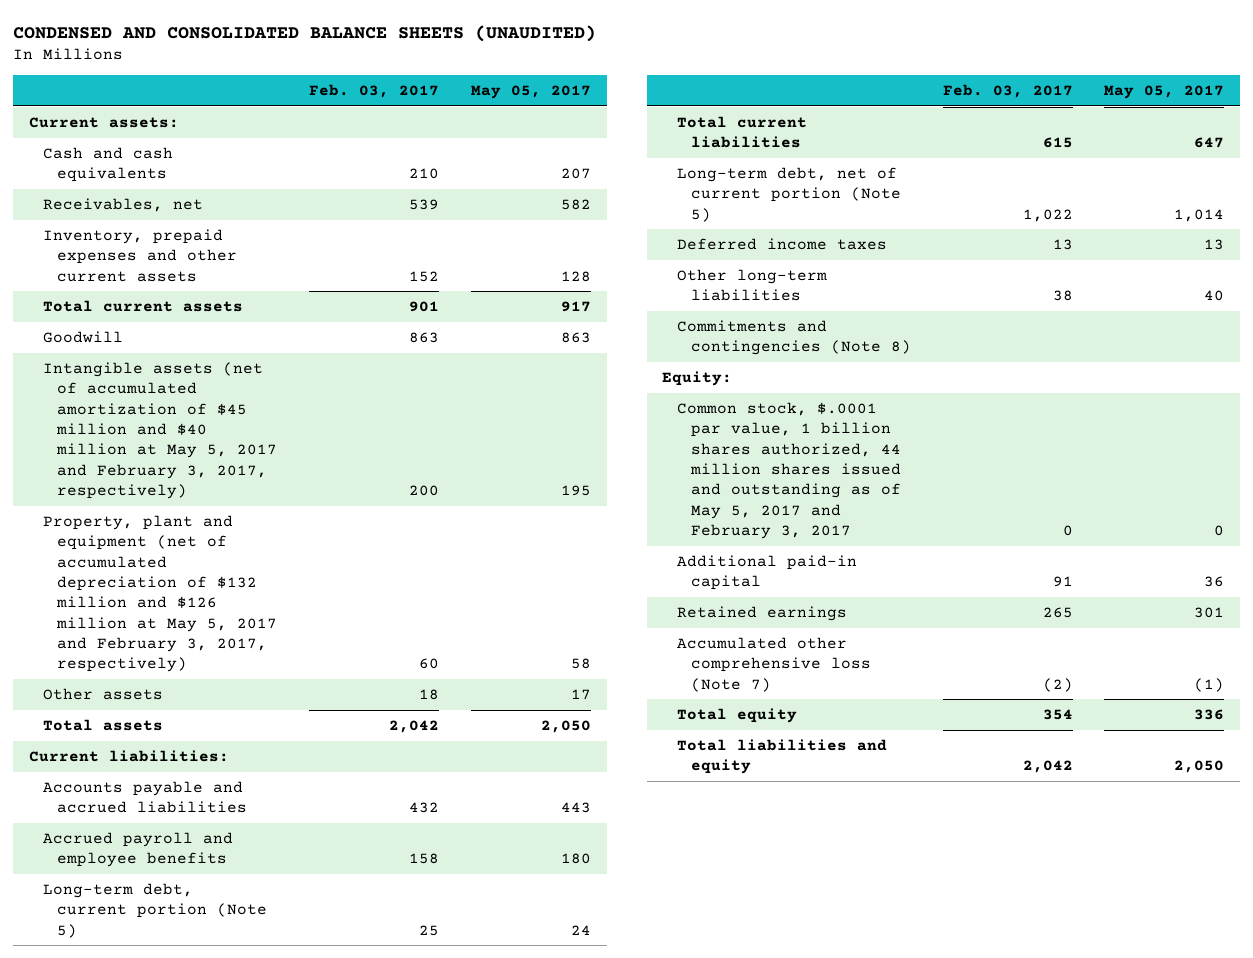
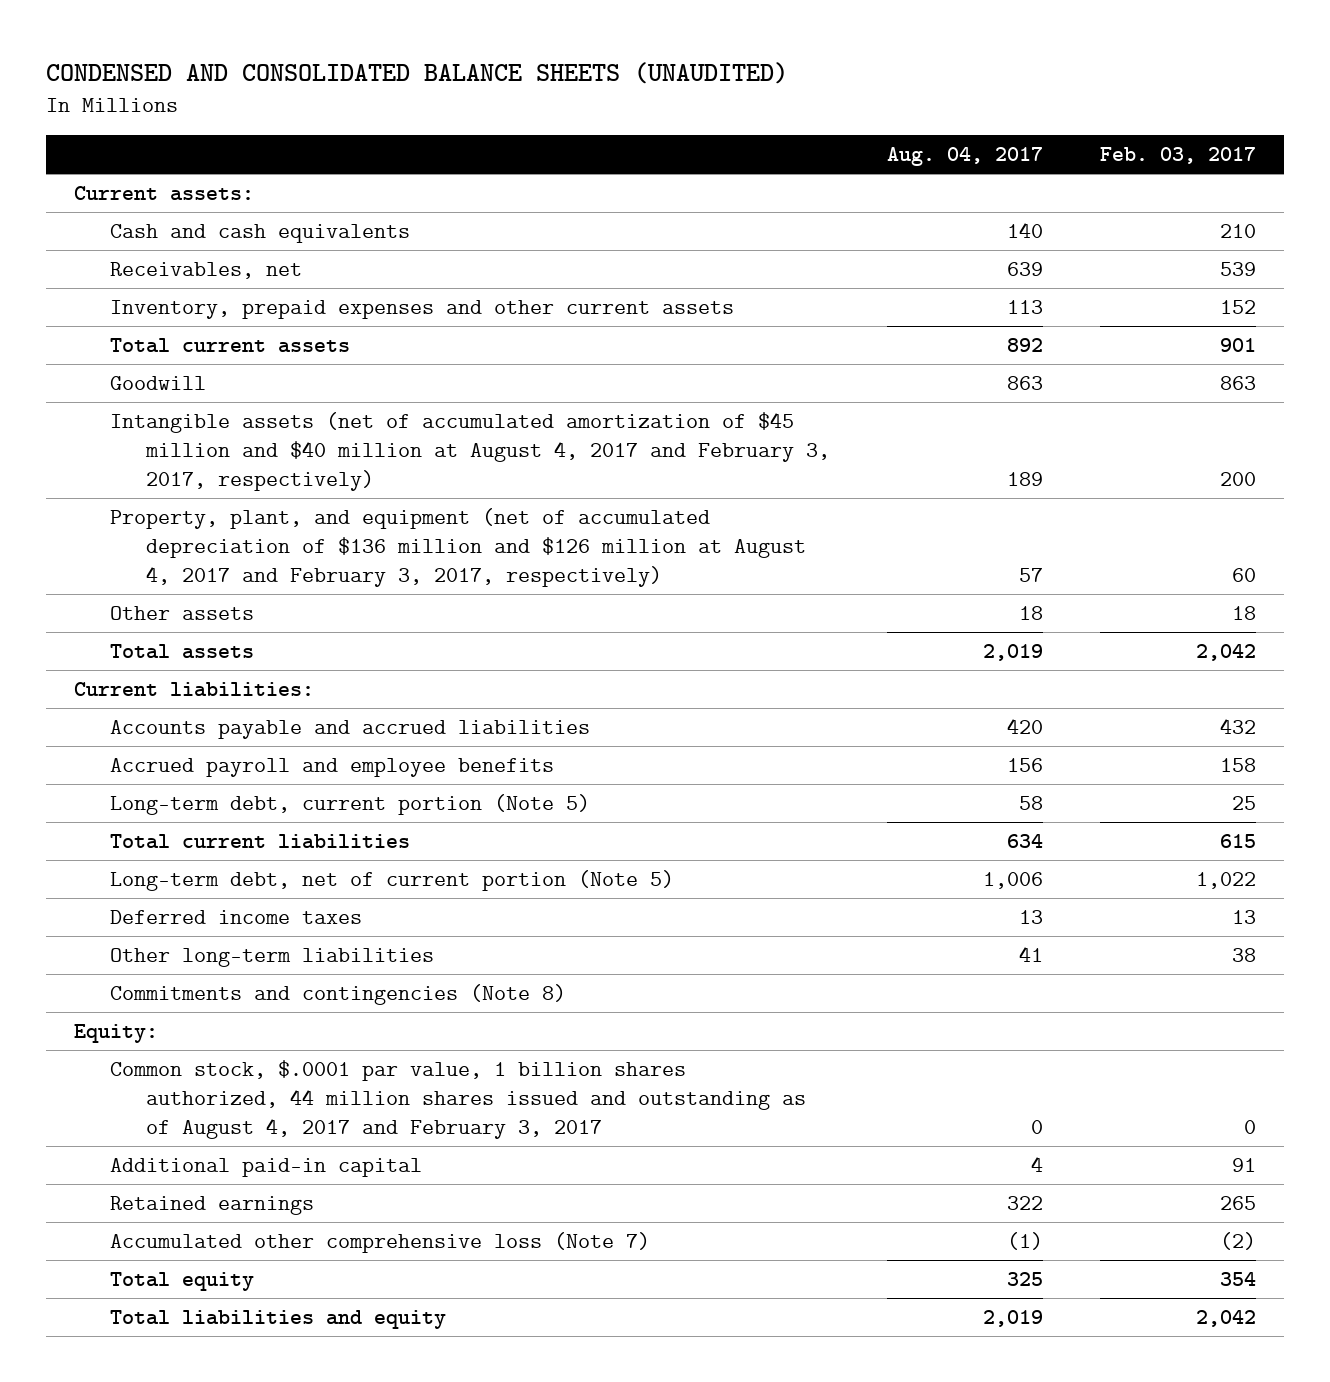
- | Feb. 03, 2017 | May 05, 2017
+ | Aug. 04, 2017 | Feb. 03, 2017
- Intangible assets (net of accumulated amortization of $45 million and $40 million at May 5, 2017 and February 3, 2017, respectively) | 200 | 195
- Property, plant and equipment (net of accumulated depreciation of $132 million and $126 million at May 5, 2017 and February 3, 2017, respectively) | 60 | 58
+ Intangible assets (net of accumulated amortization of $45 million and $40 million at August 4, 2017 and February 3, 2017, respectively) | 189 | 200
+ Property, plant, and equipment (net of accumulated depreciation of $136 million and $126 million at August 4, 2017 and February 3, 2017, respectively) | 57 | 60
- Common stock, $.0001 par value, 1 billion shares authorized, 44 million shares issued and outstanding as of May 5, 2017 and February 3, 2017 | 0 | 0
+ Common stock, $.0001 par value, 1 billion shares authorized, 44 million shares issued and outstanding as of August 4, 2017 and February 3, 2017 | 0 | 0

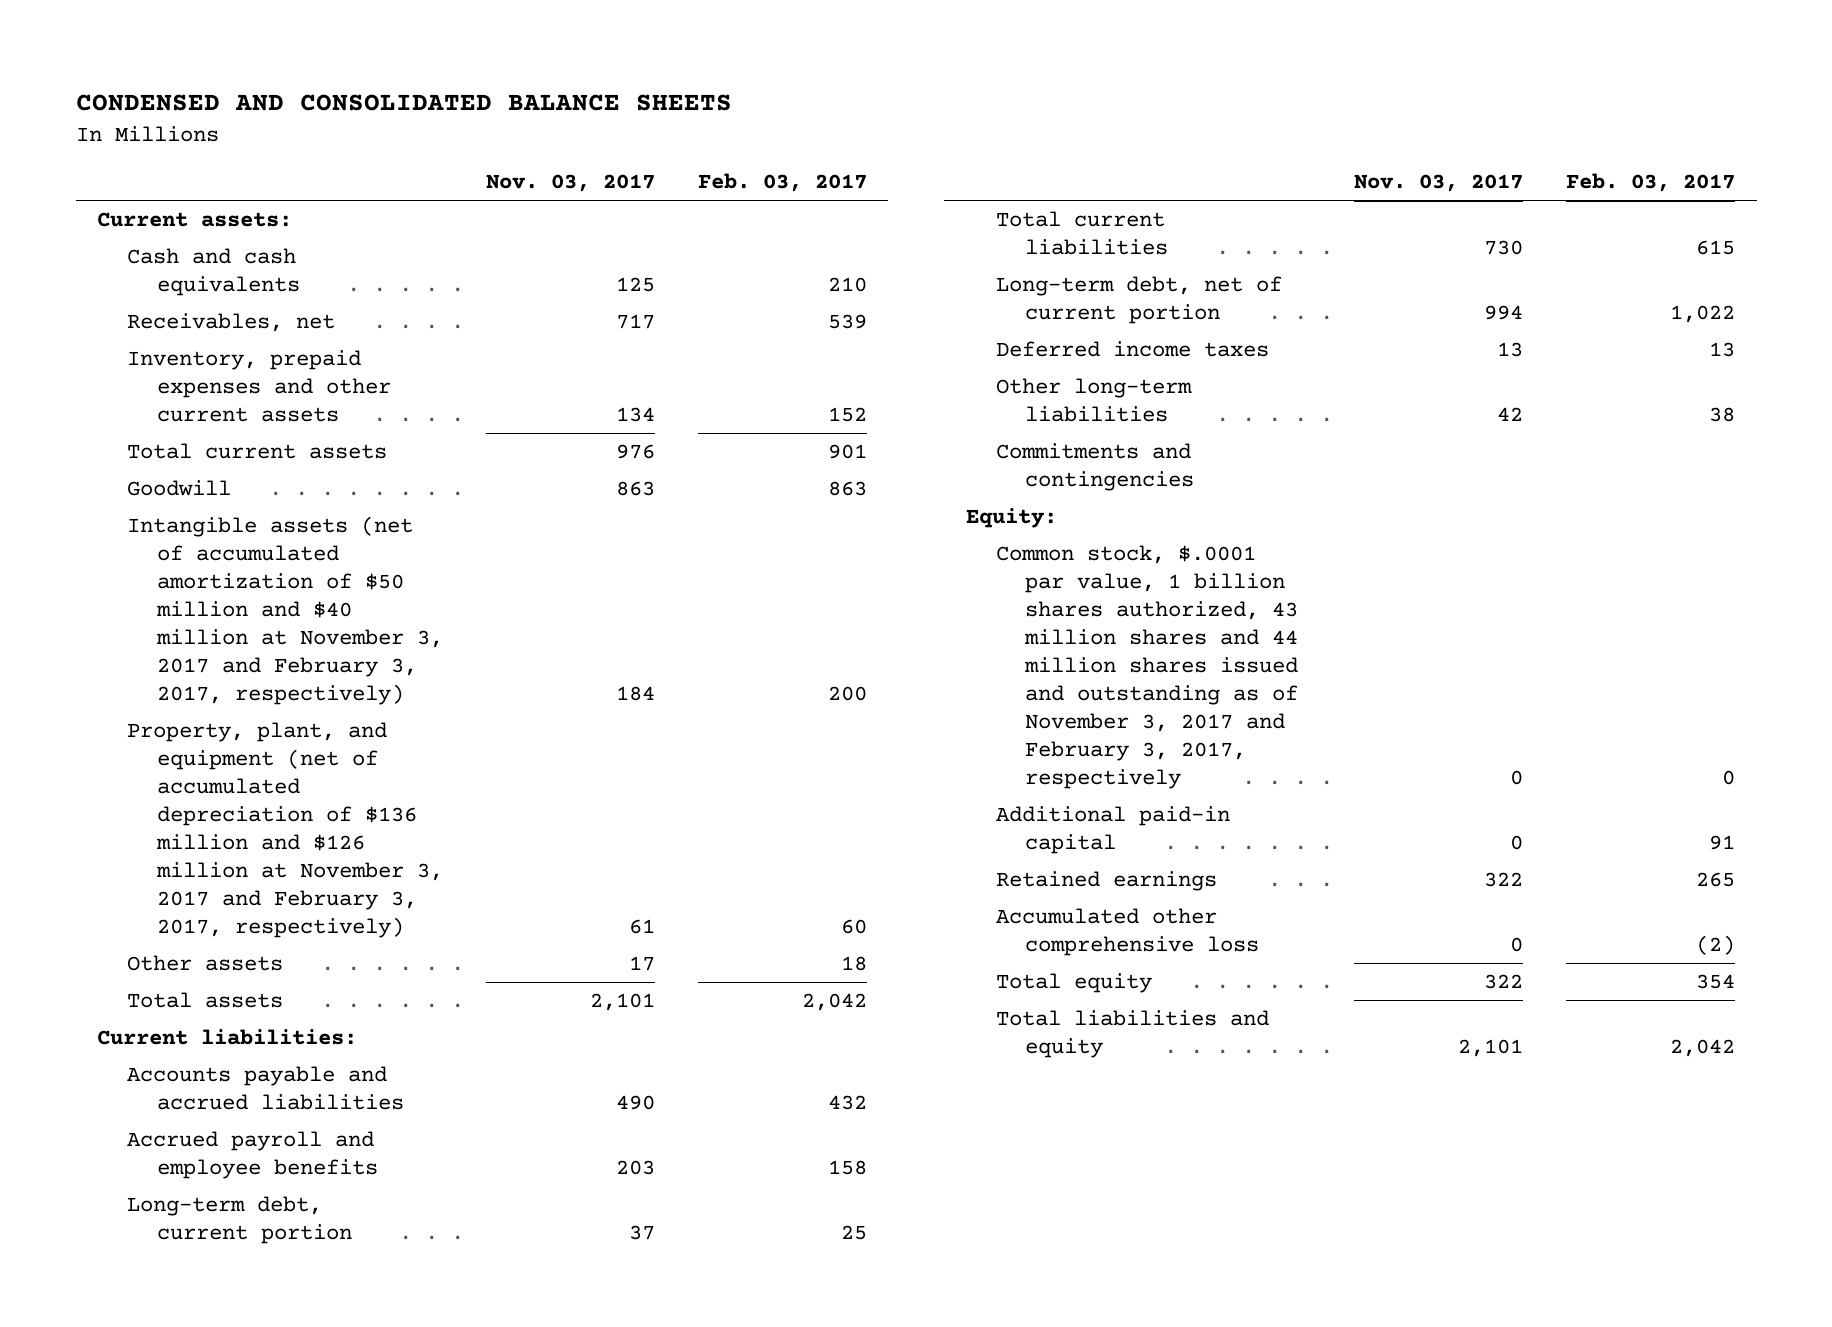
- CONDENSED AND CONSOLIDATED BALANCE SHEETS (UNAUDITED)
+ CONDENSED AND CONSOLIDATED BALANCE SHEETS
- | Aug. 04, 2017 | Feb. 03, 2017
+ | Nov. 03, 2017 | Feb. 03, 2017
- Intangible assets (net of accumulated amortization of $45 million and $40 million at August 4, 2017 and February 3, 2017, respectively) | 189 | 200
- Property, plant, and equipment (net of accumulated depreciation of $136 million and $126 million at August 4, 2017 and February 3, 2017, respectively) | 57 | 60
+ Intangible assets (net of accumulated amortization of $50 million and $40 million at November 3, 2017 and February 3, 2017, respectively) | 184 | 200
+ Property, plant, and equipment (net of accumulated depreciation of $136 million and $126 million at November 3, 2017 and February 3, 2017, respectively) | 61 | 60
- Long-term debt, current portion (Note 5) | 58 | 25
+ Long-term debt, current portion | 37 | 25
- Long-term debt, net of current portion (Note 5) | 1,006 | 1,022
+ Long-term debt, net of current portion | 994 | 1,022
- Commitments and contingencies (Note 8)
+ Commitments and contingencies
- Common stock, $.0001 par value, 1 billion shares authorized, 44 million shares issued and outstanding as of August 4, 2017 and February 3, 2017 | 0 | 0
+ Common stock, $.0001 par value, 1 billion shares authorized, 43 million shares and 44 million shares issued and outstanding as of November 3, 2017 and February 3, 2017, respectively | 0 | 0
- Accumulated other comprehensive loss (Note 7) | (1) | (2)
+ Accumulated other comprehensive loss | 0 | (2)

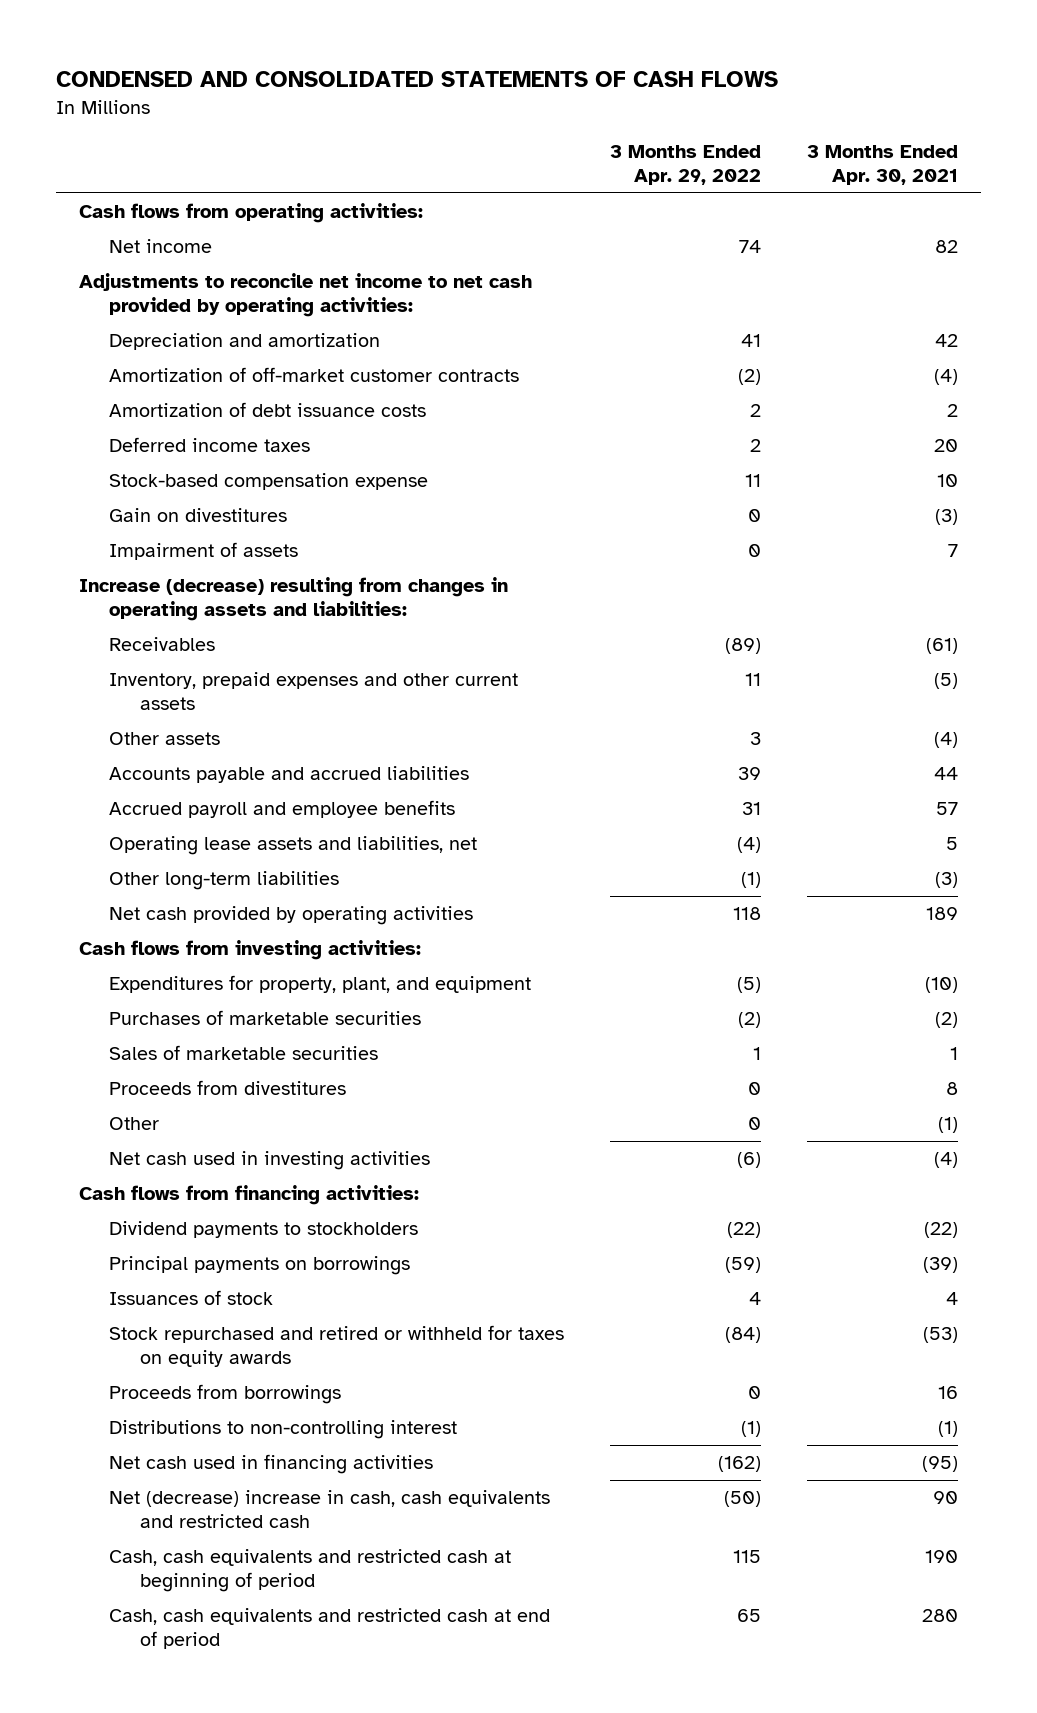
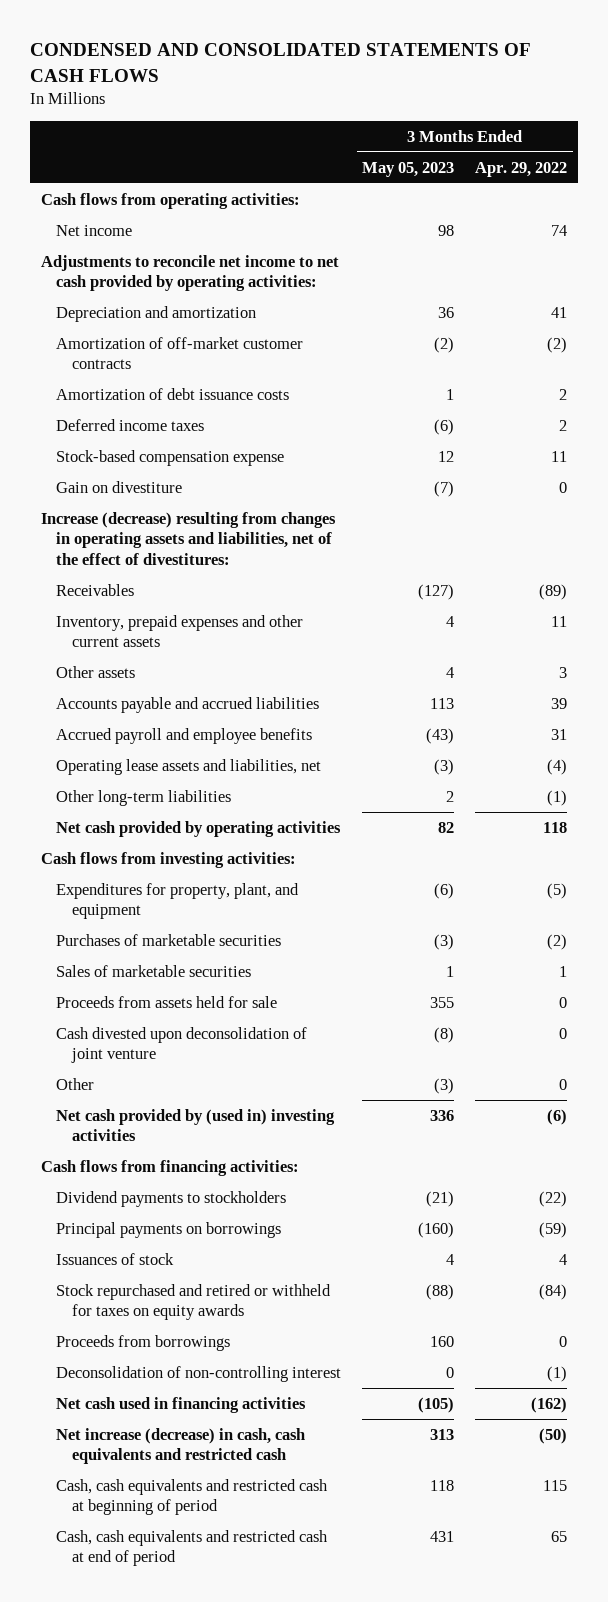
- | 3 Months Ended Apr. 29, 2022 | 3 Months Ended Apr. 30, 2021
+ | 3 Months Ended May 05, 2023 | 3 Months Ended Apr. 29, 2022
- Gain on divestitures | 0 | (3)
- Impairment of assets | 0 | 7
- Increase (decrease) resulting from changes in operating assets and liabilities:
+ Gain on divestiture | (7) | 0
+ Increase (decrease) resulting from changes in operating assets and liabilities, net of the effect of divestitures:
- Proceeds from divestitures | 0 | 8
+ Proceeds from assets held for sale | 355 | 0
+ Cash divested upon deconsolidation of joint venture | (8) | 0
- Net cash used in investing activities | (6) | (4)
+ Net cash provided by (used in) investing activities | 336 | (6)
- Distributions to non-controlling interest | (1) | (1)
+ Deconsolidation of non-controlling interest | 0 | (1)
- Net (decrease) increase in cash, cash equivalents and restricted cash | (50) | 90
+ Net increase (decrease) in cash, cash equivalents and restricted cash | 313 | (50)

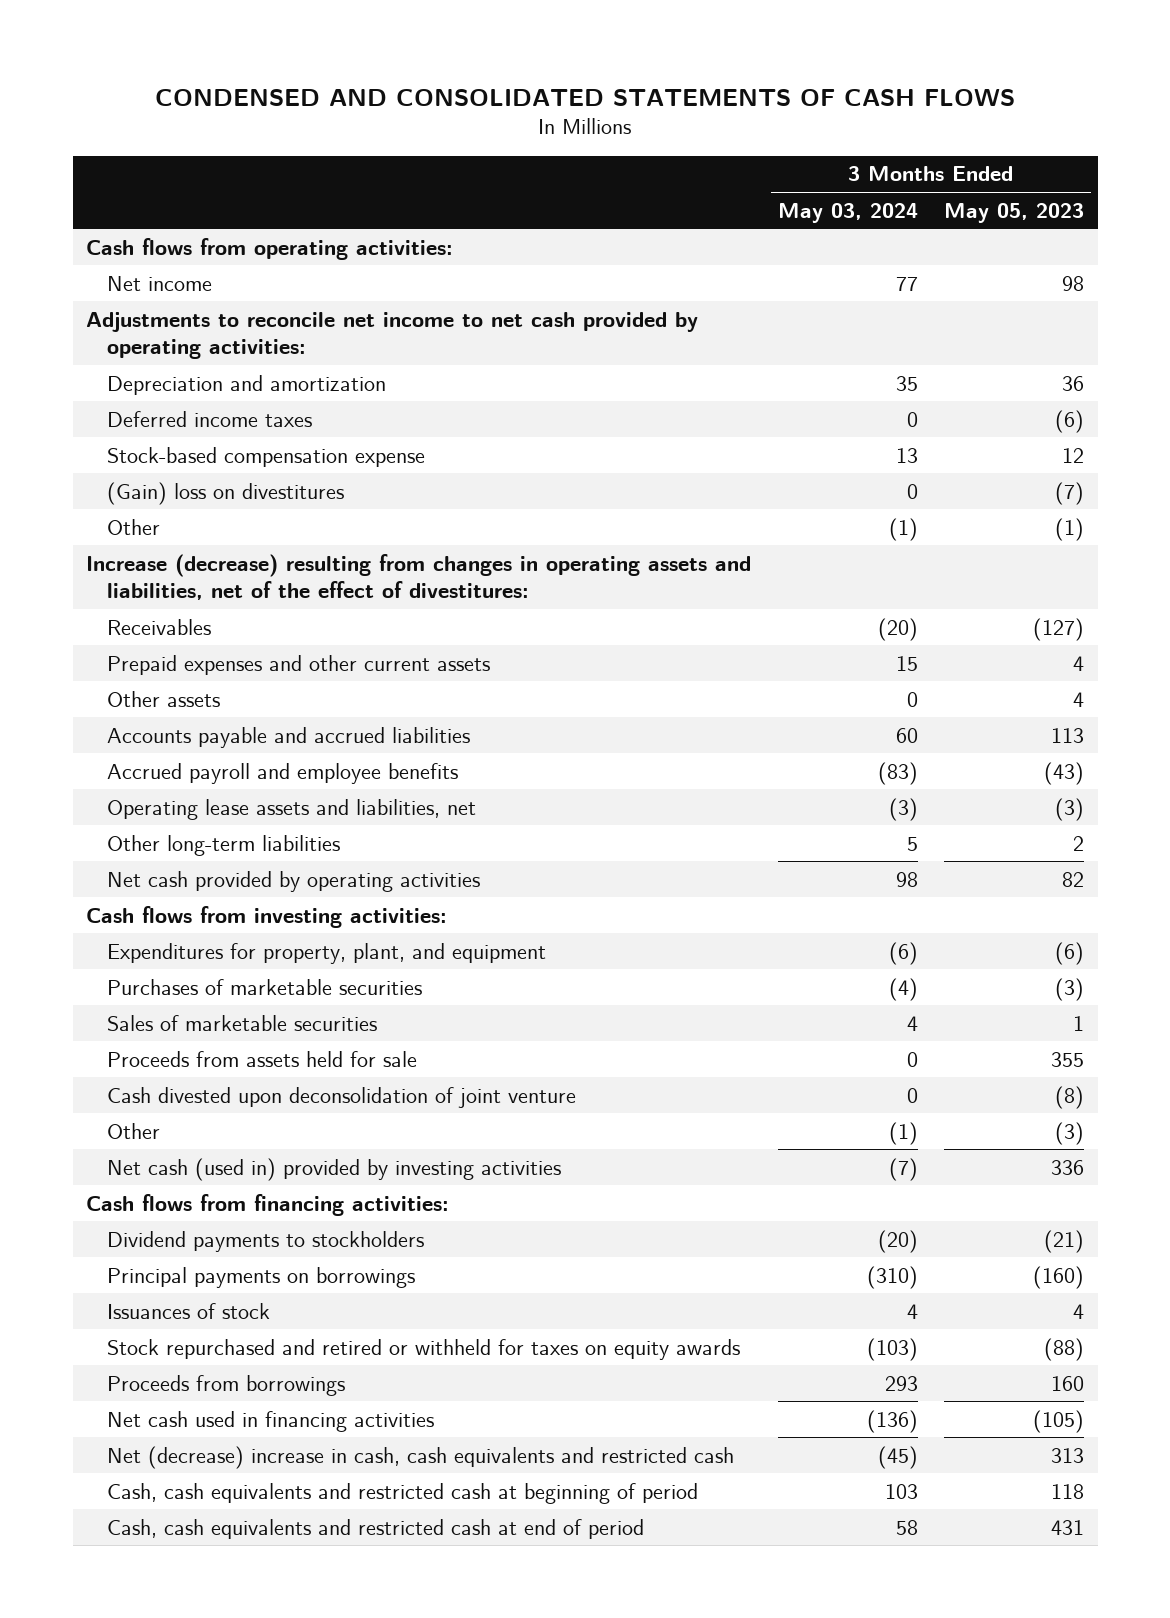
- | 3 Months Ended May 05, 2023 | 3 Months Ended Apr. 29, 2022
+ | 3 Months Ended May 03, 2024 | 3 Months Ended May 05, 2023
- Amortization of off-market customer contracts | (2) | (2)
- Amortization of debt issuance costs | 1 | 2
- Gain on divestiture | (7) | 0
+ (Gain) loss on divestitures | 0 | (7)
+ Other | (1) | (1)
- Inventory, prepaid expenses and other current assets | 4 | 11
+ Prepaid expenses and other current assets | 15 | 4
- Net cash provided by (used in) investing activities | 336 | (6)
+ Net cash (used in) provided by investing activities | (7) | 336
- Deconsolidation of non-controlling interest | 0 | (1)
- Net increase (decrease) in cash, cash equivalents and restricted cash | 313 | (50)
+ Net (decrease) increase in cash, cash equivalents and restricted cash | (45) | 313

